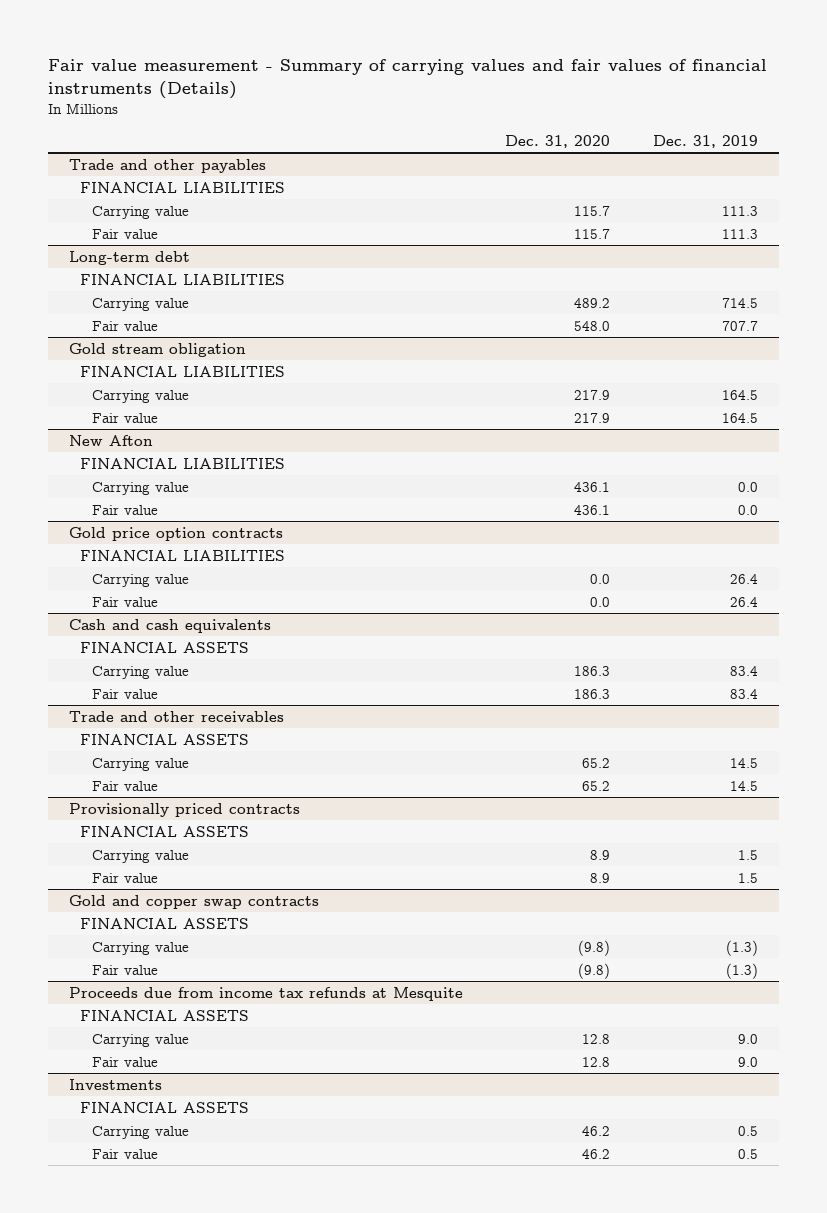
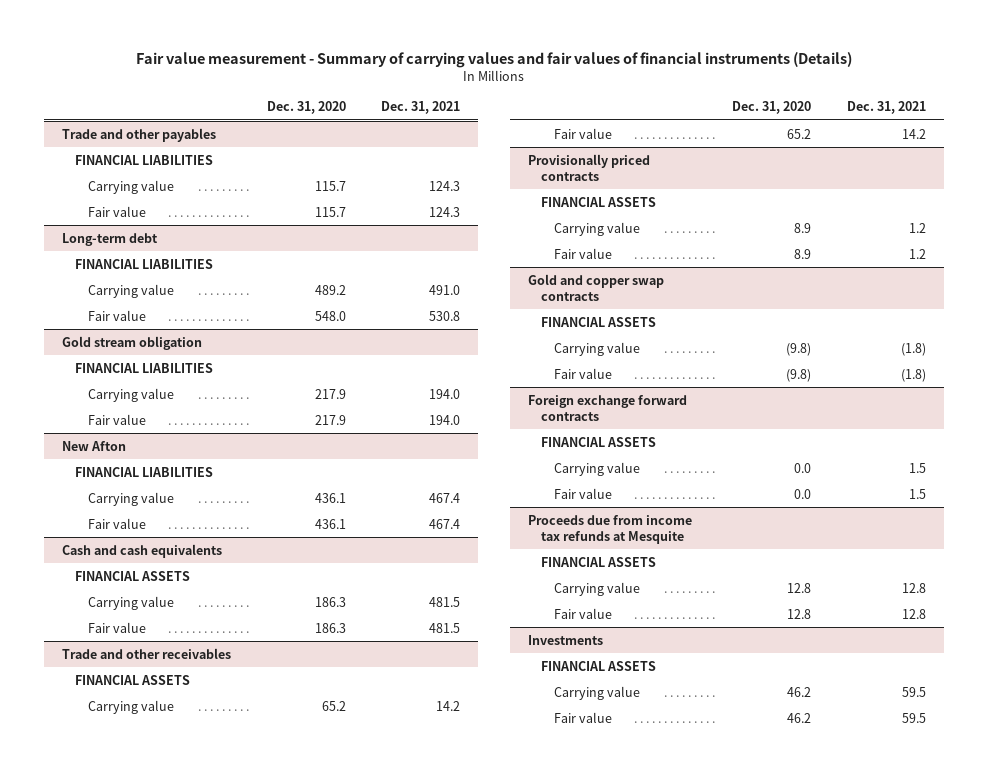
- | Dec. 31, 2020 | Dec. 31, 2019
+ | Dec. 31, 2020 | Dec. 31, 2021
- Gold price option contracts
- FINANCIAL LIABILITIES
- Carrying value | 0.0 | 26.4
- Fair value | 0.0 | 26.4
+ Foreign exchange forward contracts
+ FINANCIAL ASSETS
+ Carrying value | 0.0 | 1.5
+ Fair value | 0.0 | 1.5

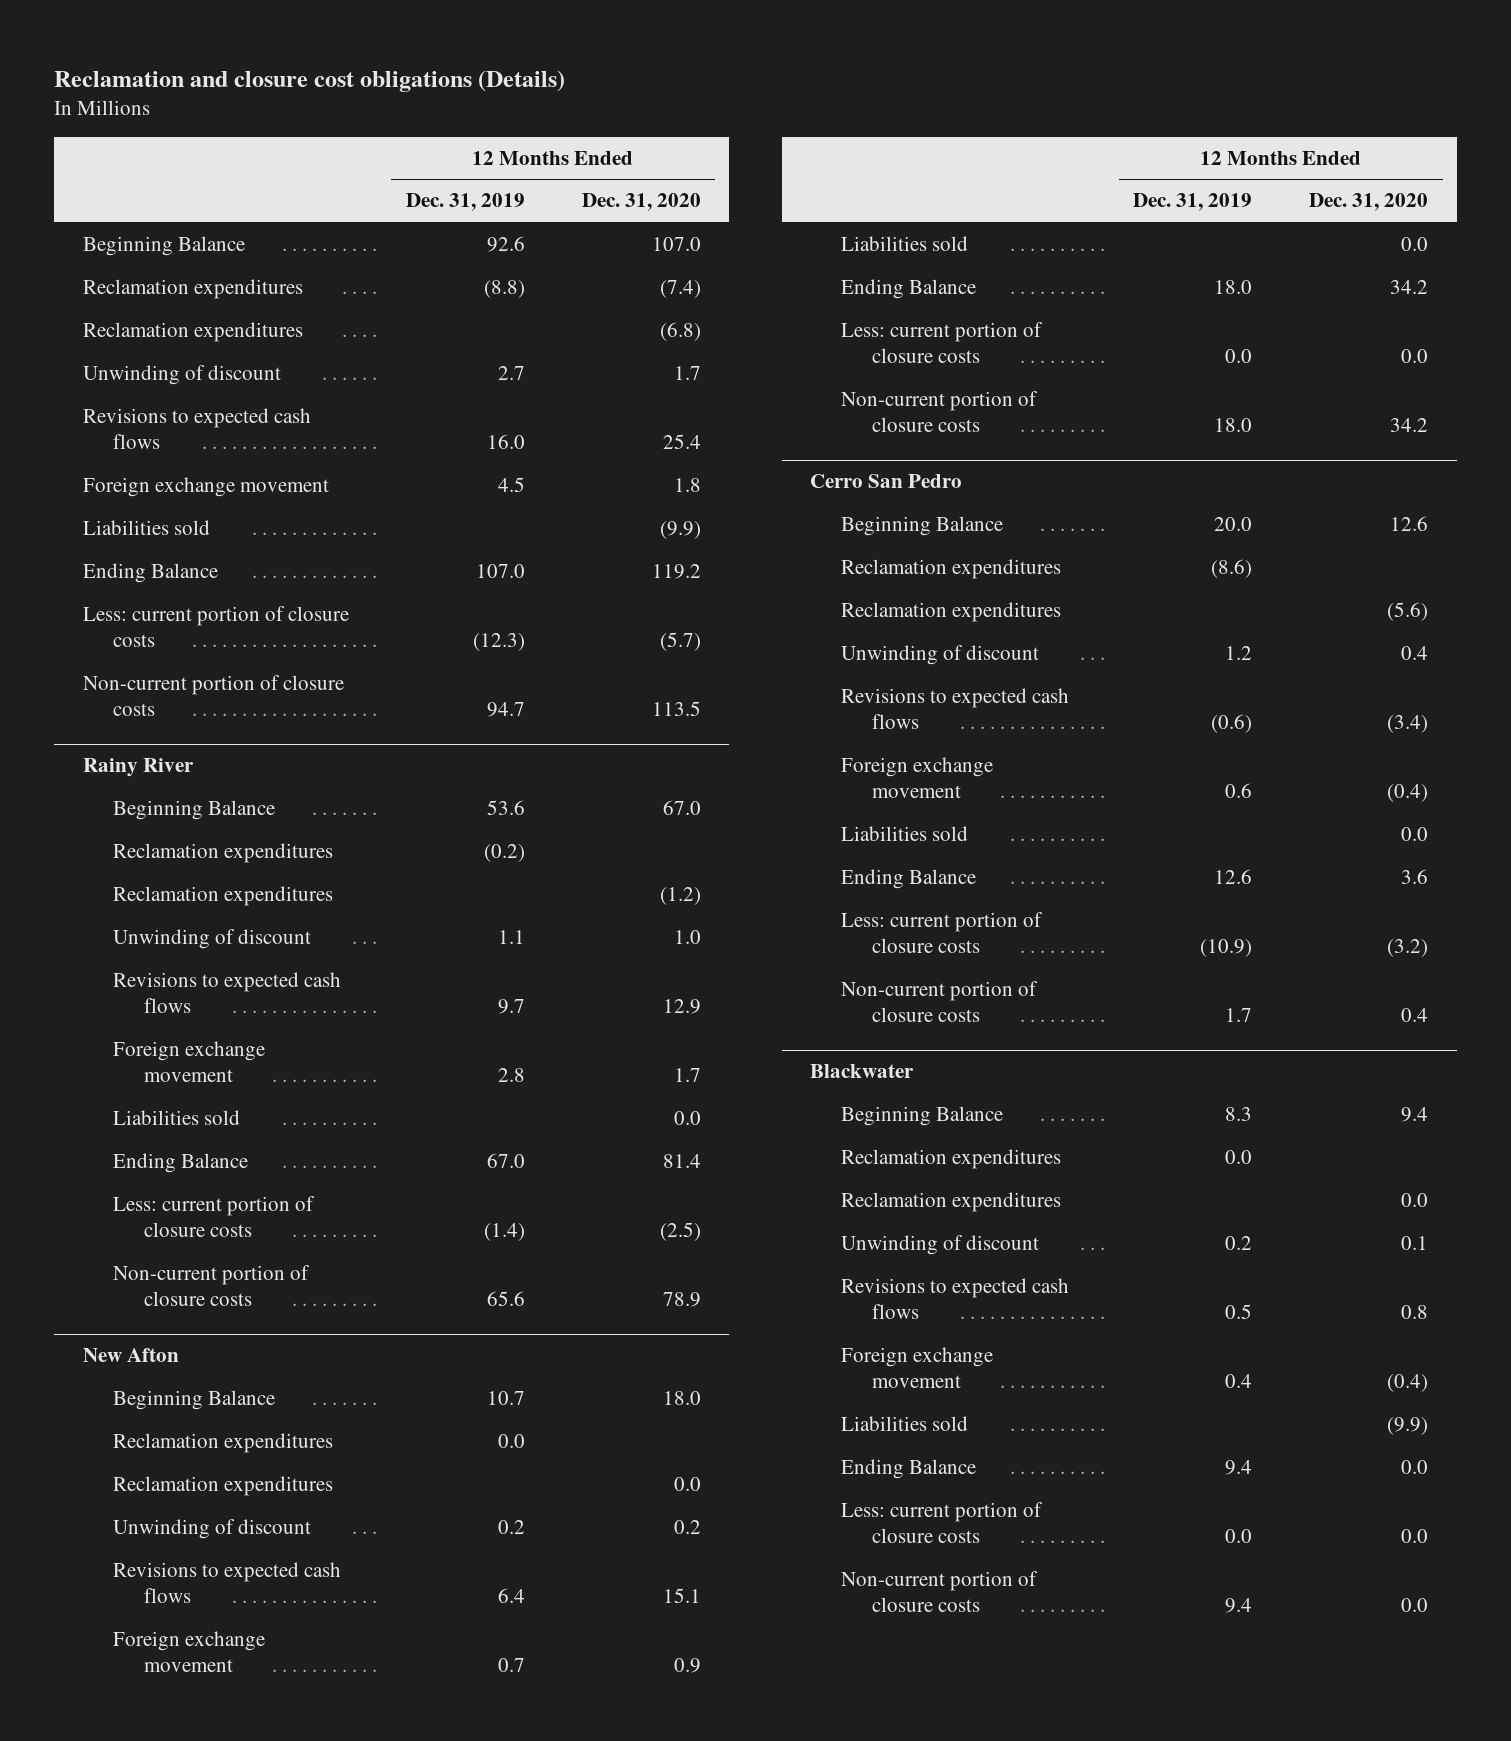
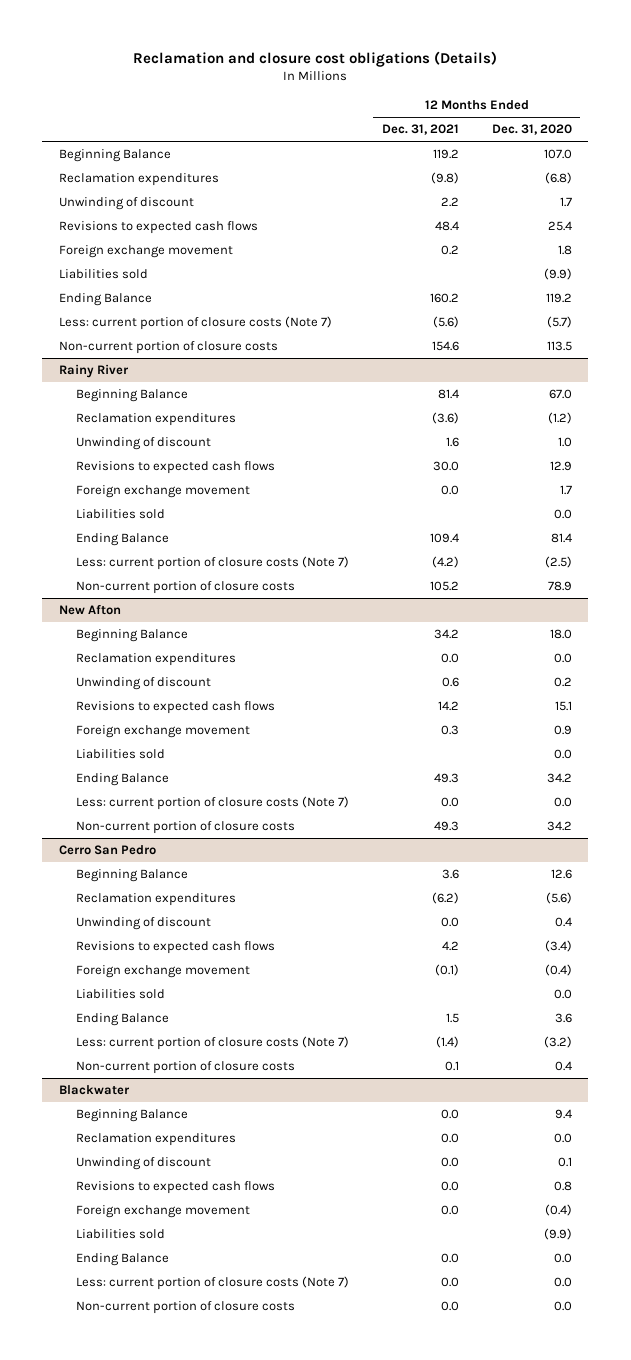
- | 12 Months Ended Dec. 31, 2019 | 12 Months Ended Dec. 31, 2020
+ | 12 Months Ended Dec. 31, 2021 | 12 Months Ended Dec. 31, 2020
- Reclamation expenditures | (8.8) | (7.4)
- Less: current portion of closure costs | (12.3) | (5.7)
+ Less: current portion of closure costs (Note 7) | (5.6) | (5.7)
@ Rainy River
- Reclamation expenditures | (0.2) |
- Less: current portion of closure costs | (1.4) | (2.5)
+ Less: current portion of closure costs (Note 7) | (4.2) | (2.5)
@ New Afton
- Reclamation expenditures | 0.0 |
- Less: current portion of closure costs | 0.0 | 0.0
+ Less: current portion of closure costs (Note 7) | 0.0 | 0.0
@ Cerro San Pedro
- Reclamation expenditures | (8.6) |
- Less: current portion of closure costs | (10.9) | (3.2)
+ Less: current portion of closure costs (Note 7) | (1.4) | (3.2)
@ Blackwater
- Reclamation expenditures | 0.0 |
- Less: current portion of closure costs | 0.0 | 0.0
+ Less: current portion of closure costs (Note 7) | 0.0 | 0.0

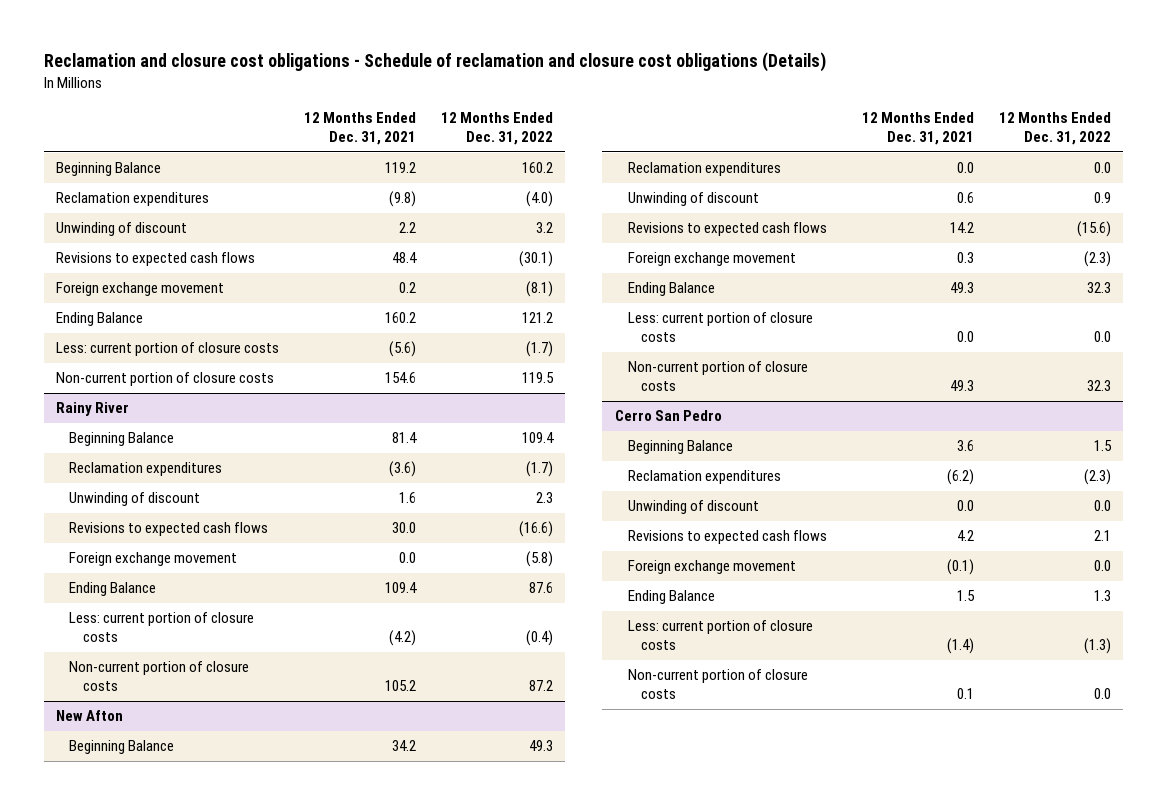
- Reclamation and closure cost obligations (Details)
+ Reclamation and closure cost obligations - Schedule of reclamation and closure cost obligations (Details)
- | 12 Months Ended Dec. 31, 2021 | 12 Months Ended Dec. 31, 2020
+ | 12 Months Ended Dec. 31, 2021 | 12 Months Ended Dec. 31, 2022
- Liabilities sold | | (9.9)
- Less: current portion of closure costs (Note 7) | (5.6) | (5.7)
+ Less: current portion of closure costs | (5.6) | (1.7)
@ Rainy River
- Liabilities sold | | 0.0
- Less: current portion of closure costs (Note 7) | (4.2) | (2.5)
+ Less: current portion of closure costs | (4.2) | (0.4)
@ New Afton
- Liabilities sold | | 0.0
- Less: current portion of closure costs (Note 7) | 0.0 | 0.0
+ Less: current portion of closure costs | 0.0 | 0.0
@ Cerro San Pedro
- Liabilities sold | | 0.0
- Less: current portion of closure costs (Note 7) | (1.4) | (3.2)
+ Less: current portion of closure costs | (1.4) | (1.3)
- Blackwater
- Beginning Balance | 0.0 | 9.4
- Reclamation expenditures | 0.0 | 0.0
- Unwinding of discount | 0.0 | 0.1
- Revisions to expected cash flows | 0.0 | 0.8
- Foreign exchange movement | 0.0 | (0.4)
- Liabilities sold | | (9.9)
- Ending Balance | 0.0 | 0.0
- Less: current portion of closure costs (Note 7) | 0.0 | 0.0
- Non-current portion of closure costs | 0.0 | 0.0

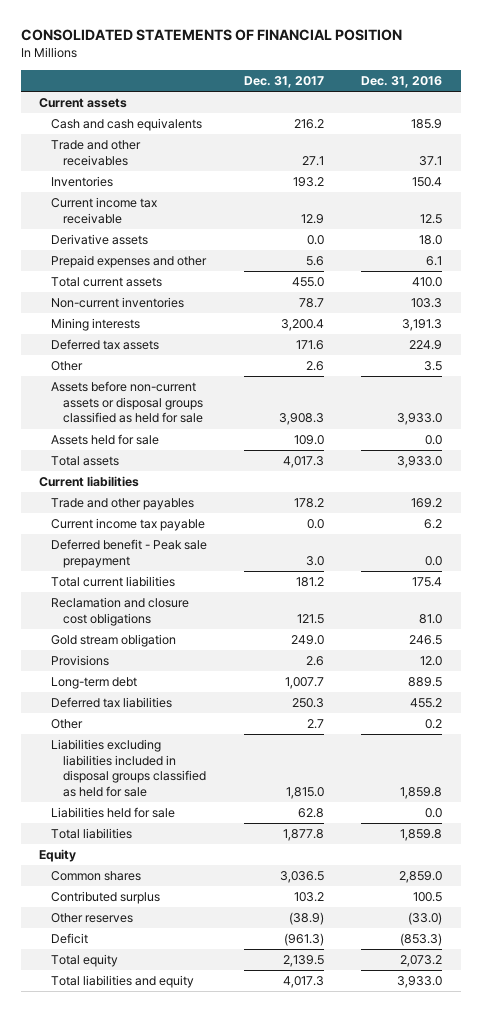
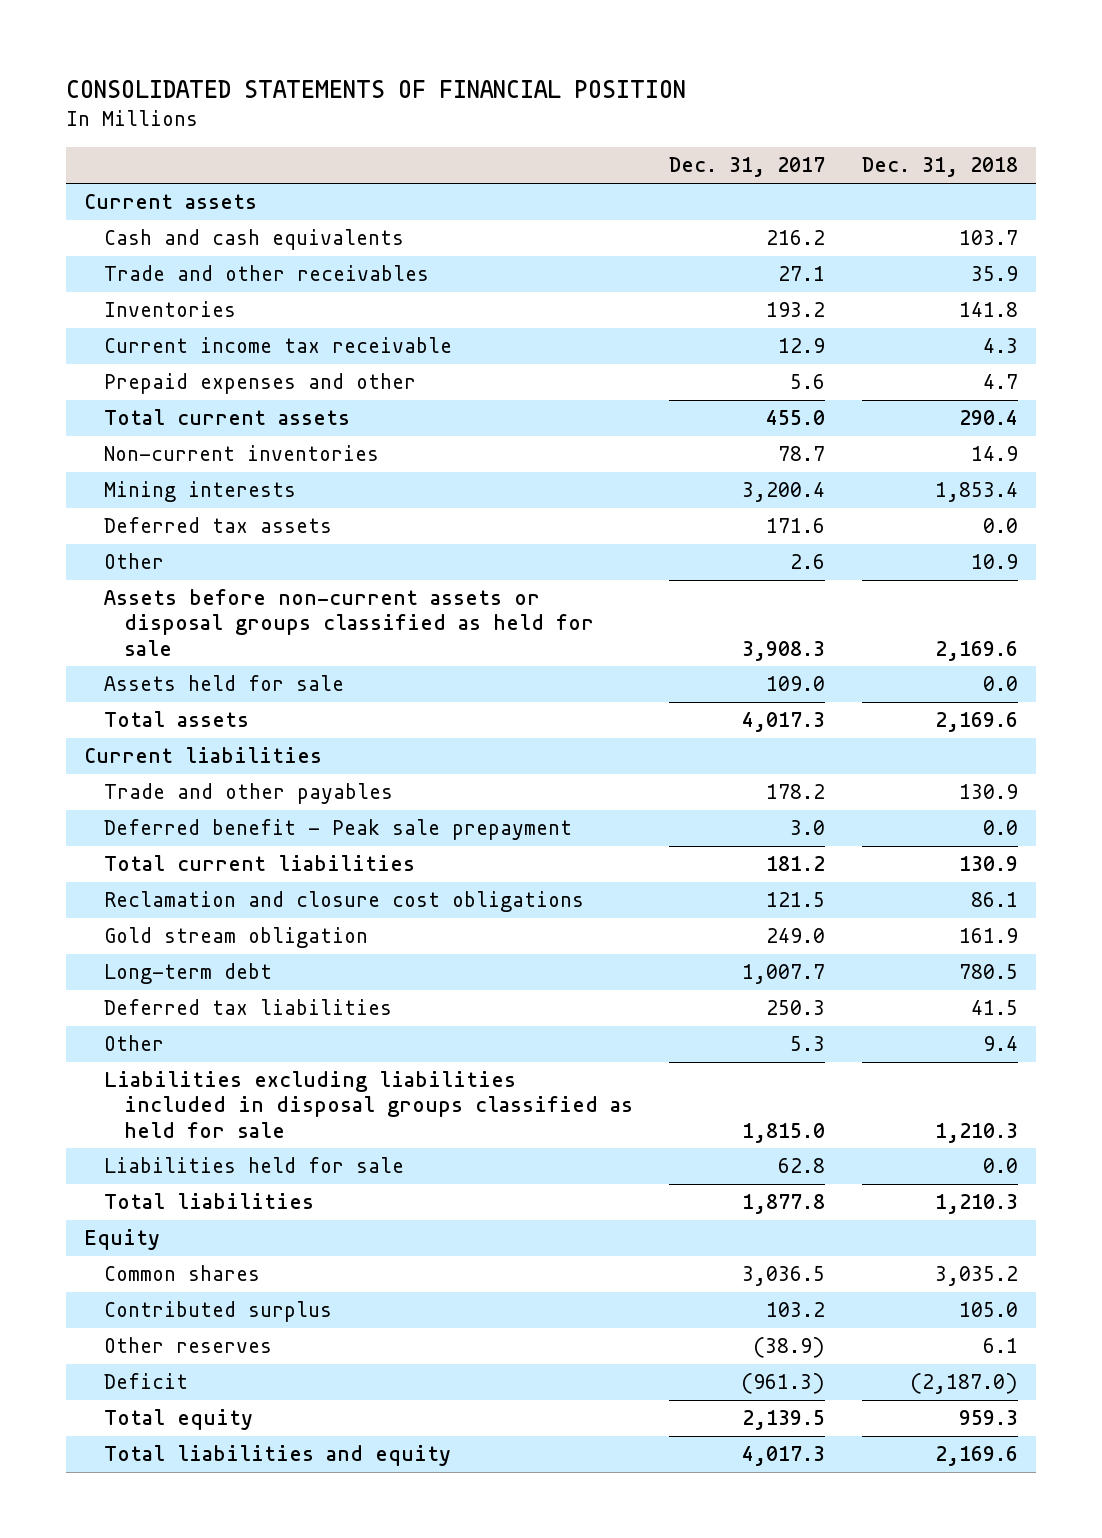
- | Dec. 31, 2017 | Dec. 31, 2016
+ | Dec. 31, 2017 | Dec. 31, 2018
- Derivative assets | 0.0 | 18.0
- Current income tax payable | 0.0 | 6.2
- Provisions | 2.6 | 12.0
- Other | 2.7 | 0.2
+ Other | 5.3 | 9.4

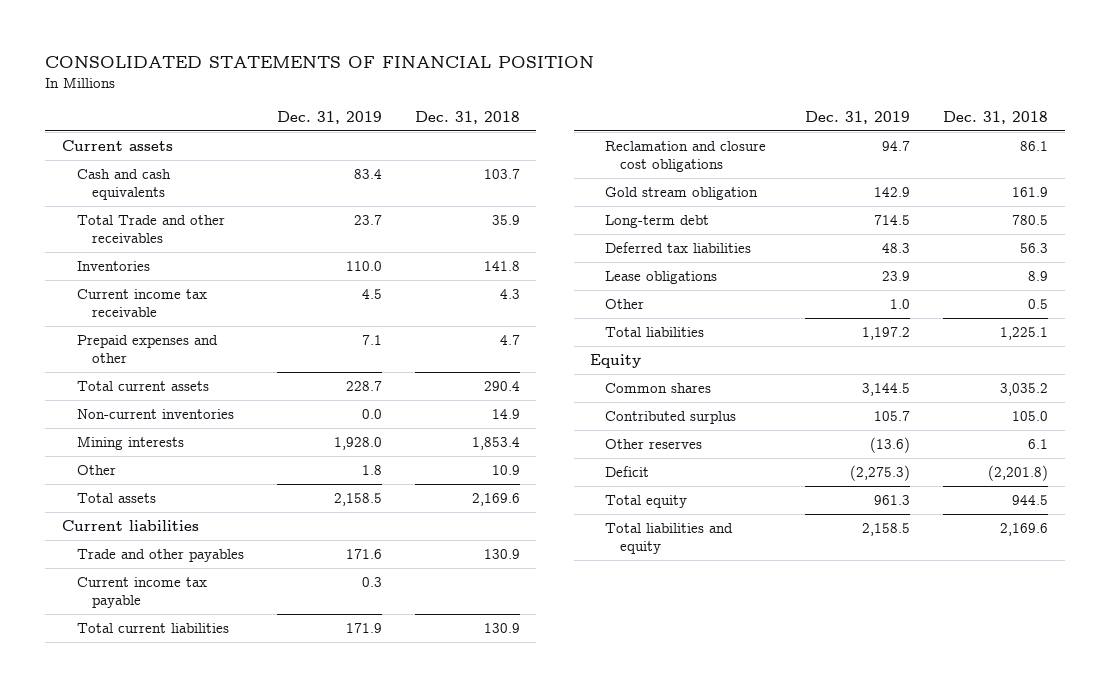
- | Dec. 31, 2017 | Dec. 31, 2018
+ | Dec. 31, 2019 | Dec. 31, 2018
- Trade and other receivables | 27.1 | 35.9
+ Total Trade and other receivables | 23.7 | 35.9
- Deferred tax assets | 171.6 | 0.0
- Assets before non-current assets or disposal groups classified as held for sale | 3,908.3 | 2,169.6
- Assets held for sale | 109.0 | 0.0
- Deferred benefit - Peak sale prepayment | 3.0 | 0.0
+ Current income tax payable | 0.3 |
- Deferred tax liabilities | 250.3 | 41.5
- Other | 5.3 | 9.4
- Liabilities excluding liabilities included in disposal groups classified as held for sale | 1,815.0 | 1,210.3
- Liabilities held for sale | 62.8 | 0.0
- Total liabilities | 1,877.8 | 1,210.3
+ Deferred tax liabilities | 48.3 | 56.3
+ Lease obligations | 23.9 | 8.9
+ Other | 1.0 | 0.5
+ Total liabilities | 1,197.2 | 1,225.1
- Deficit | (961.3) | (2,187.0)
- Total equity | 2,139.5 | 959.3
+ Deficit | (2,275.3) | (2,201.8)
+ Total equity | 961.3 | 944.5

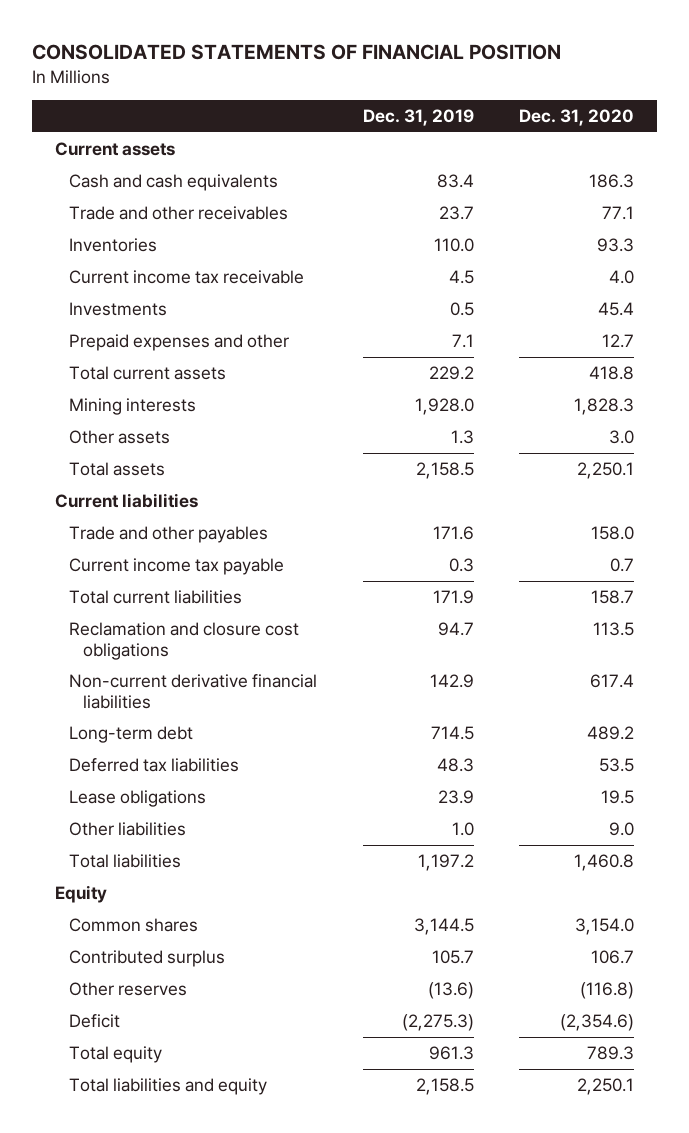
- | Dec. 31, 2019 | Dec. 31, 2018
+ | Dec. 31, 2019 | Dec. 31, 2020
- Total Trade and other receivables | 23.7 | 35.9
+ Trade and other receivables | 23.7 | 77.1
+ Investments | 0.5 | 45.4
- Total current assets | 228.7 | 290.4
- Non-current inventories | 0.0 | 14.9
+ Total current assets | 229.2 | 418.8
- Other | 1.8 | 10.9
+ Other assets | 1.3 | 3.0
- Gold stream obligation | 142.9 | 161.9
+ Non-current derivative financial liabilities | 142.9 | 617.4
- Other | 1.0 | 0.5
+ Other liabilities | 1.0 | 9.0

